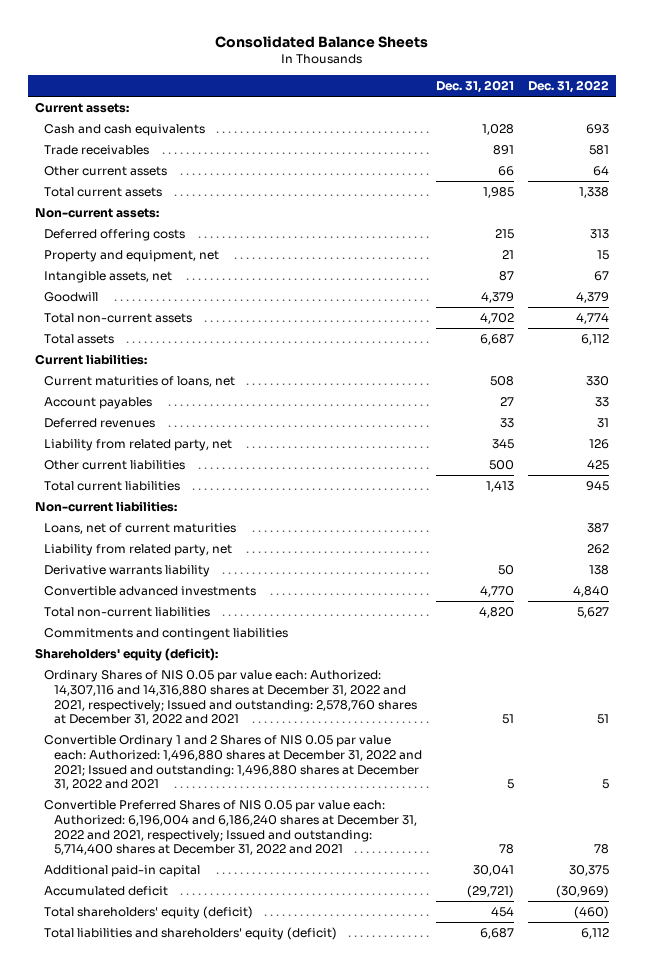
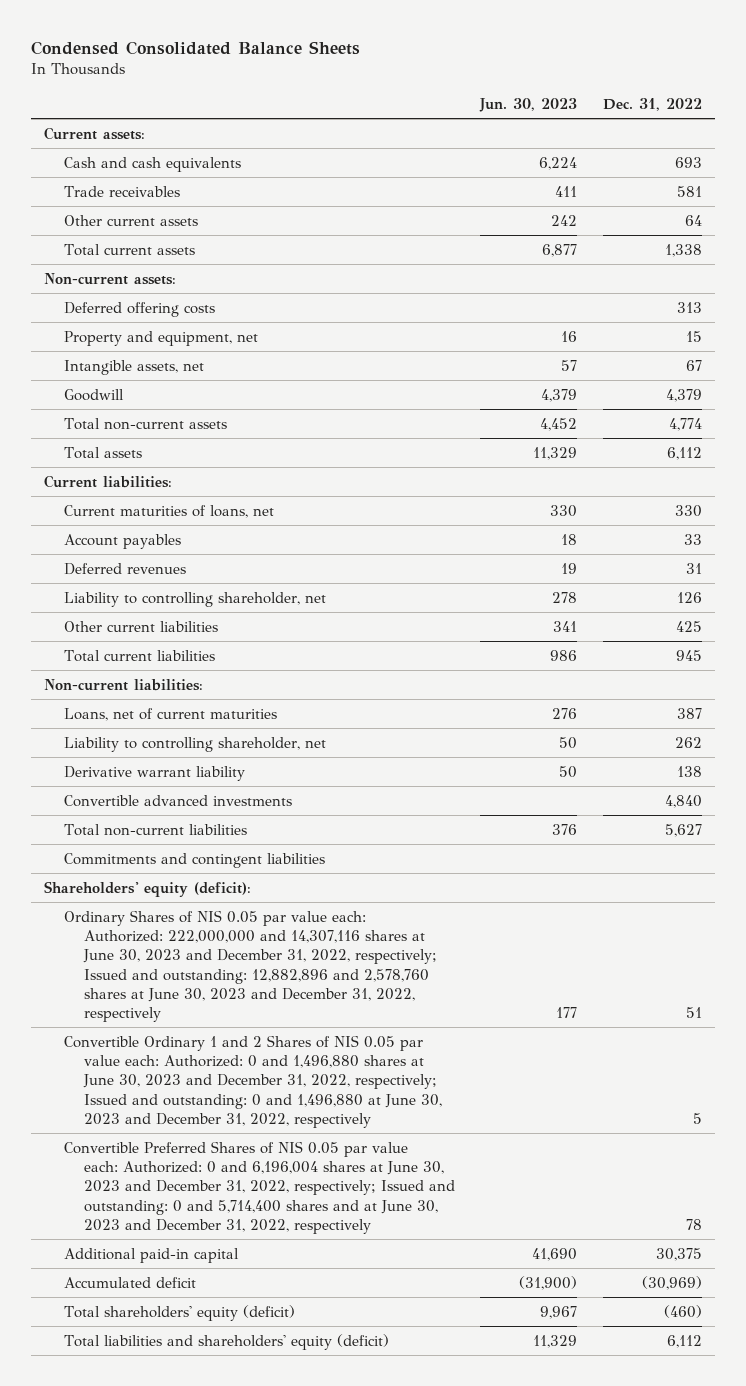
- Consolidated Balance Sheets
+ Condensed Consolidated Balance Sheets
- | Dec. 31, 2021 | Dec. 31, 2022
+ | Jun. 30, 2023 | Dec. 31, 2022
- Liability from related party, net | 345 | 126
+ Liability to controlling shareholder, net | 278 | 126
- Liability from related party, net | | 262
- Derivative warrants liability | 50 | 138
+ Liability to controlling shareholder, net | 50 | 262
+ Derivative warrant liability | 50 | 138
- Ordinary Shares of NIS 0.05 par value each: Authorized: 14,307,116 and 14,316,880 shares at December 31, 2022 and 2021, respectively; Issued and outstanding: 2,578,760 shares at December 31, 2022 and 2021 | 51 | 51
- Convertible Ordinary 1 and 2 Shares of NIS 0.05 par value each: Authorized: 1,496,880 shares at December 31, 2022 and 2021; Issued and outstanding: 1,496,880 shares at December 31, 2022 and 2021 | 5 | 5
- Convertible Preferred Shares of NIS 0.05 par value each: Authorized: 6,196,004 and 6,186,240 shares at December 31, 2022 and 2021, respectively; Issued and outstanding: 5,714,400 shares at December 31, 2022 and 2021 | 78 | 78
+ Ordinary Shares of NIS 0.05 par value each: Authorized: 222,000,000 and 14,307,116 shares at June 30, 2023 and December 31, 2022, respectively; Issued and outstanding: 12,882,896 and 2,578,760 shares at June 30, 2023 and December 31, 2022, respectively | 177 | 51
+ Convertible Ordinary 1 and 2 Shares of NIS 0.05 par value each: Authorized: 0 and 1,496,880 shares at June 30, 2023 and December 31, 2022, respectively; Issued and outstanding: 0 and 1,496,880 at June 30, 2023 and December 31, 2022, respectively | | 5
+ Convertible Preferred Shares of NIS 0.05 par value each: Authorized: 0 and 6,196,004 shares at June 30, 2023 and December 31, 2022, respectively; Issued and outstanding: 0 and 5,714,400 shares and at June 30, 2023 and December 31, 2022, respectively | | 78

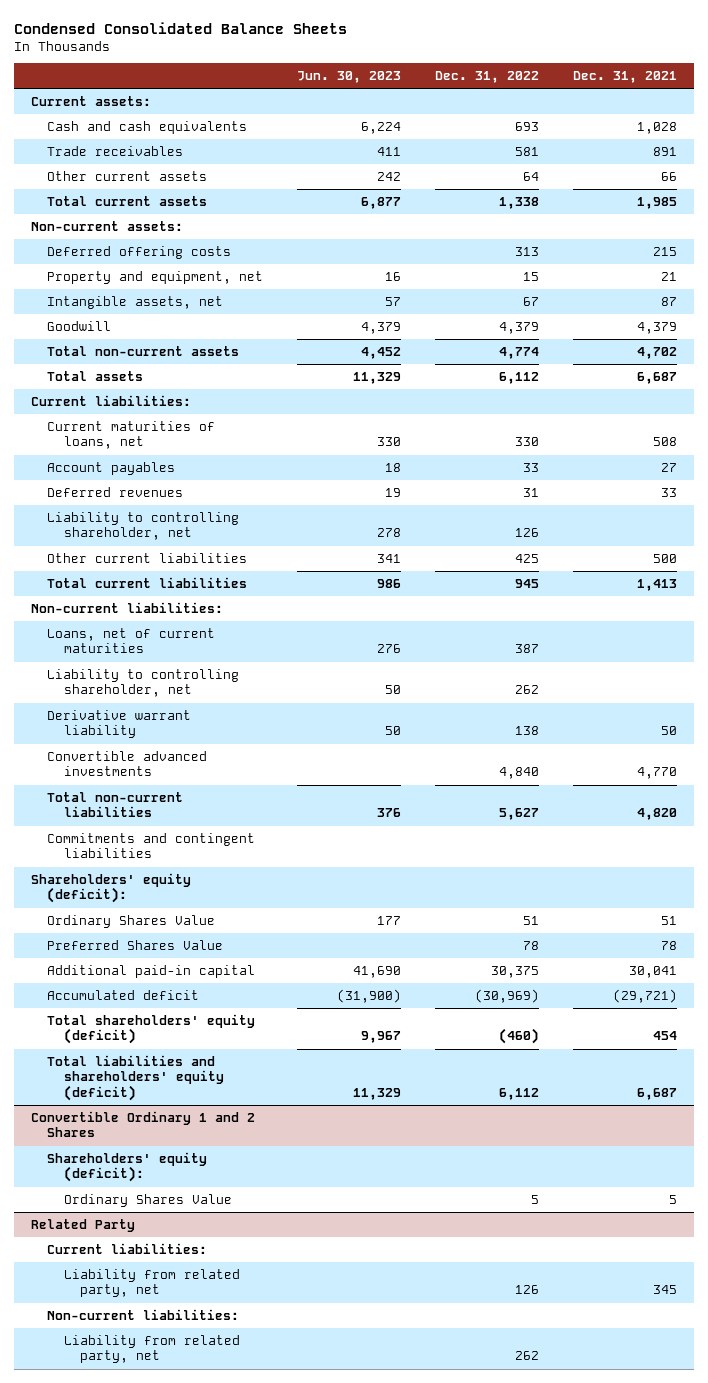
- | Jun. 30, 2023 | Dec. 31, 2022
+ | Jun. 30, 2023 | Dec. 31, 2022 | Dec. 31, 2021
- Ordinary Shares of NIS 0.05 par value each: Authorized: 222,000,000 and 14,307,116 shares at June 30, 2023 and December 31, 2022, respectively; Issued and outstanding: 12,882,896 and 2,578,760 shares at June 30, 2023 and December 31, 2022, respectively | 177 | 51
- Convertible Ordinary 1 and 2 Shares of NIS 0.05 par value each: Authorized: 0 and 1,496,880 shares at June 30, 2023 and December 31, 2022, respectively; Issued and outstanding: 0 and 1,496,880 at June 30, 2023 and December 31, 2022, respectively | | 5
- Convertible Preferred Shares of NIS 0.05 par value each: Authorized: 0 and 6,196,004 shares at June 30, 2023 and December 31, 2022, respectively; Issued and outstanding: 0 and 5,714,400 shares and at June 30, 2023 and December 31, 2022, respectively | | 78
+ Ordinary Shares Value | 177 | 51 | 51
+ Preferred Shares Value | | 78 | 78
+ Convertible Ordinary 1 and 2 Shares
+ Shareholders' equity (deficit):
+ Ordinary Shares Value | | 5 | 5
+ Related Party
+ Current liabilities:
+ Liability from related party, net | | 126 | 345
+ Non-current liabilities:
+ Liability from related party, net | | 262 |

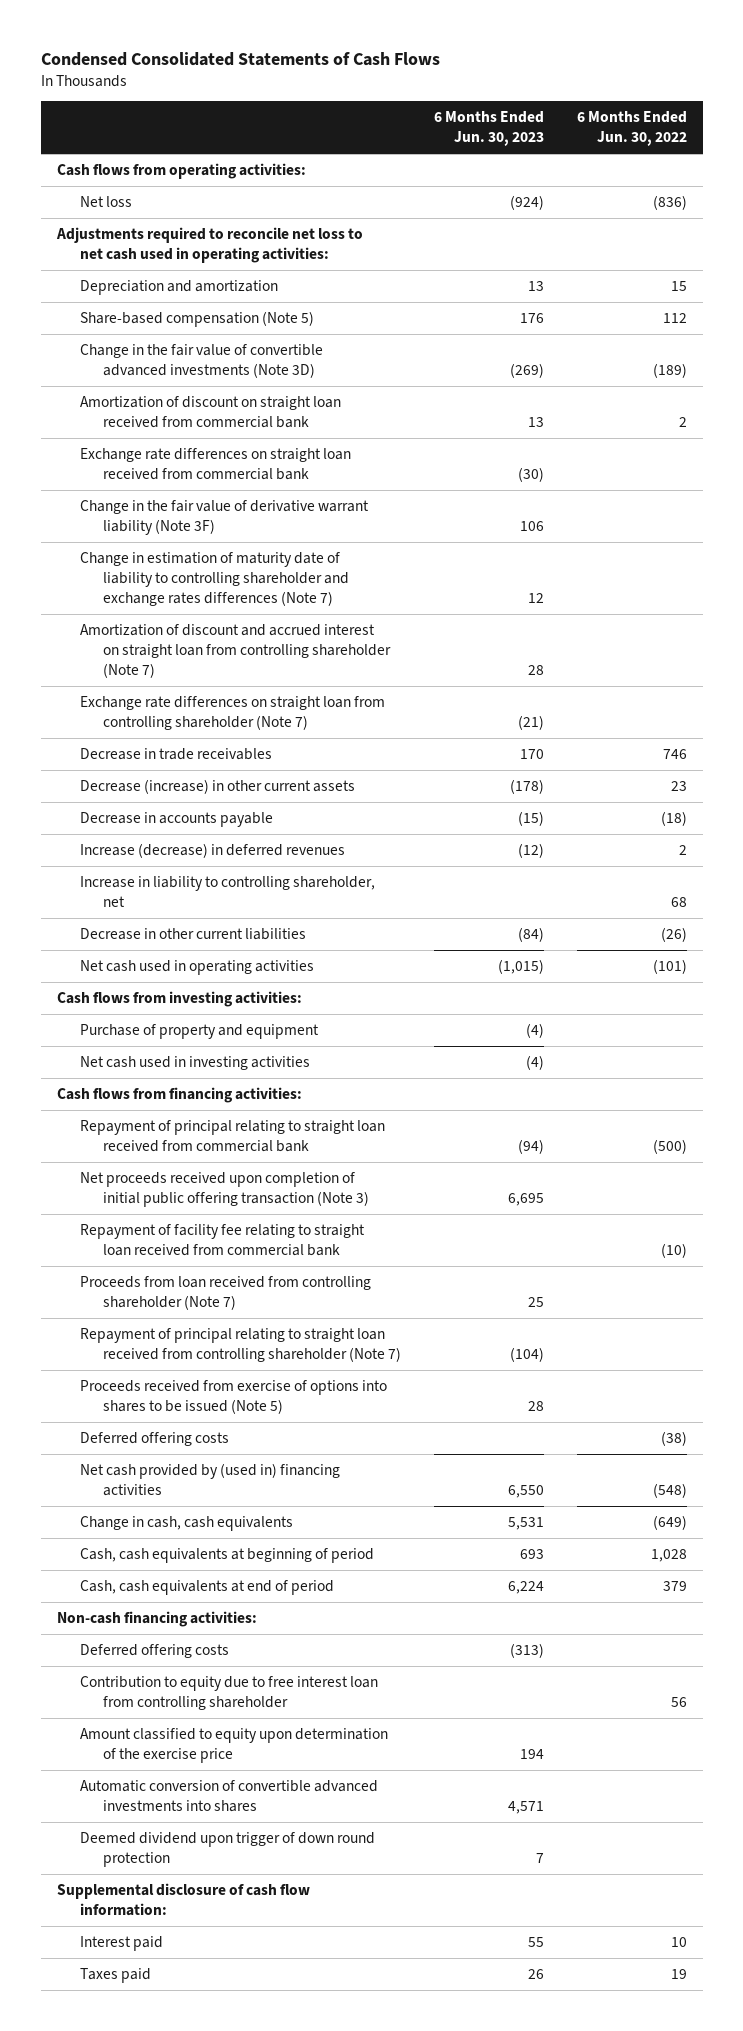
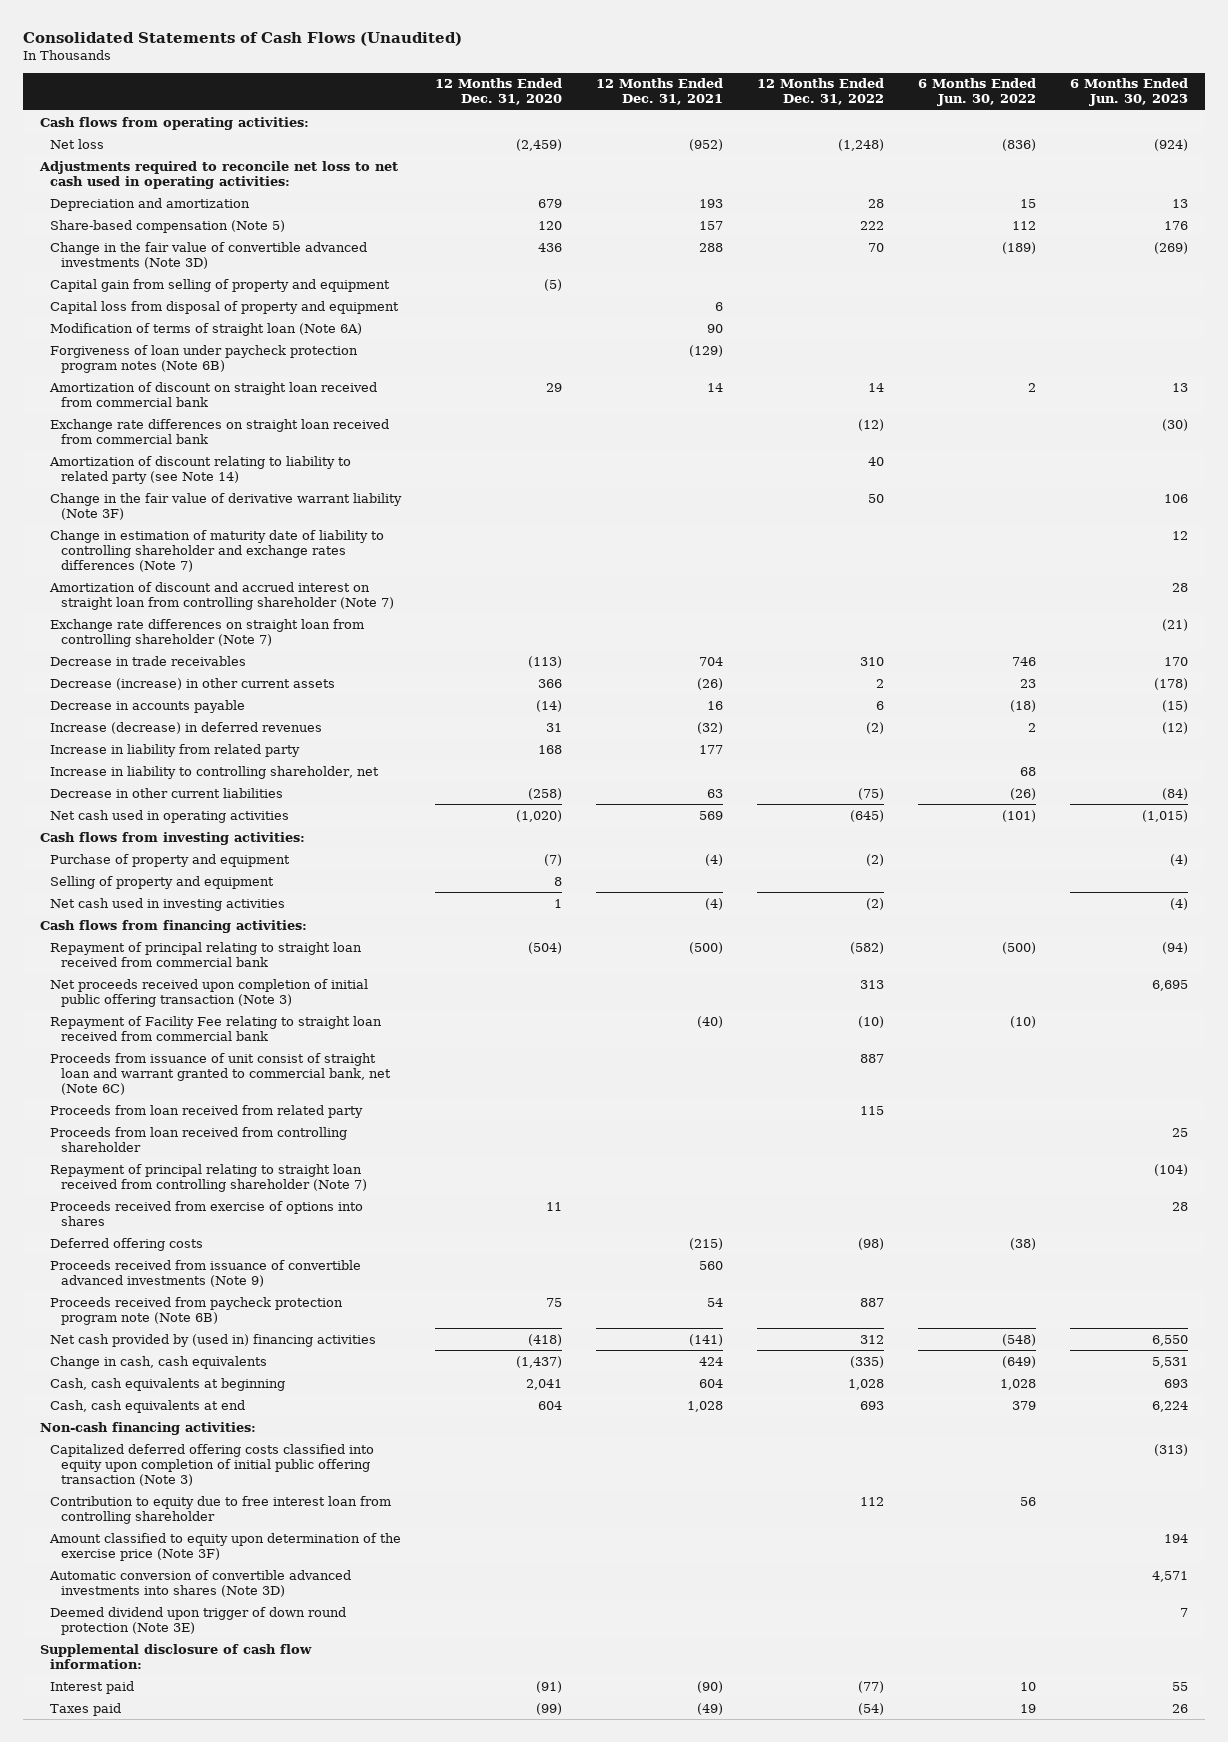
- Condensed Consolidated Statements of Cash Flows
+ Consolidated Statements of Cash Flows (Unaudited)
- | 6 Months Ended Jun. 30, 2023 | 6 Months Ended Jun. 30, 2022
+ | 12 Months Ended Dec. 31, 2020 | 12 Months Ended Dec. 31, 2021 | 12 Months Ended Dec. 31, 2022 | 6 Months Ended Jun. 30, 2022 | 6 Months Ended Jun. 30, 2023
+ Capital gain from selling of property and equipment | (5) | | | |
+ Capital loss from disposal of property and equipment | | 6 | | |
+ Modification of terms of straight loan (Note 6A) | | 90 | | |
+ Forgiveness of loan under paycheck protection program notes (Note 6B) | | (129) | | |
+ Amortization of discount relating to liability to related party (see Note 14) | | | 40 | |
+ Increase in liability from related party | 168 | 177 | | |
+ Selling of property and equipment | 8 | | | |
- Repayment of facility fee relating to straight loan received from commercial bank | | (10)
- Proceeds from loan received from controlling shareholder (Note 7) | 25 |
+ Repayment of Facility Fee relating to straight loan received from commercial bank | | (40) | (10) | (10) |
+ Proceeds from issuance of unit consist of straight loan and warrant granted to commercial bank, net (Note 6C) | | | 887 | |
+ Proceeds from loan received from related party | | | 115 | |
+ Proceeds from loan received from controlling shareholder | | | | | 25
- Proceeds received from exercise of options into shares to be issued (Note 5) | 28 |
+ Proceeds received from exercise of options into shares | 11 | | | | 28
+ Proceeds received from issuance of convertible advanced investments (Note 9) | | 560 | | |
+ Proceeds received from paycheck protection program note (Note 6B) | 75 | 54 | 887 | |
- Cash, cash equivalents at beginning of period | 693 | 1,028
- Cash, cash equivalents at end of period | 6,224 | 379
+ Cash, cash equivalents at beginning | 2,041 | 604 | 1,028 | 1,028 | 693
+ Cash, cash equivalents at end | 604 | 1,028 | 693 | 379 | 6,224
- Deferred offering costs | (313) |
+ Capitalized deferred offering costs classified into equity upon completion of initial public offering transaction (Note 3) | | | | | (313)
- Amount classified to equity upon determination of the exercise price | 194 |
- Automatic conversion of convertible advanced investments into shares | 4,571 |
- Deemed dividend upon trigger of down round protection | 7 |
+ Amount classified to equity upon determination of the exercise price (Note 3F) | | | | | 194
+ Automatic conversion of convertible advanced investments into shares (Note 3D) | | | | | 4,571
+ Deemed dividend upon trigger of down round protection (Note 3E) | | | | | 7

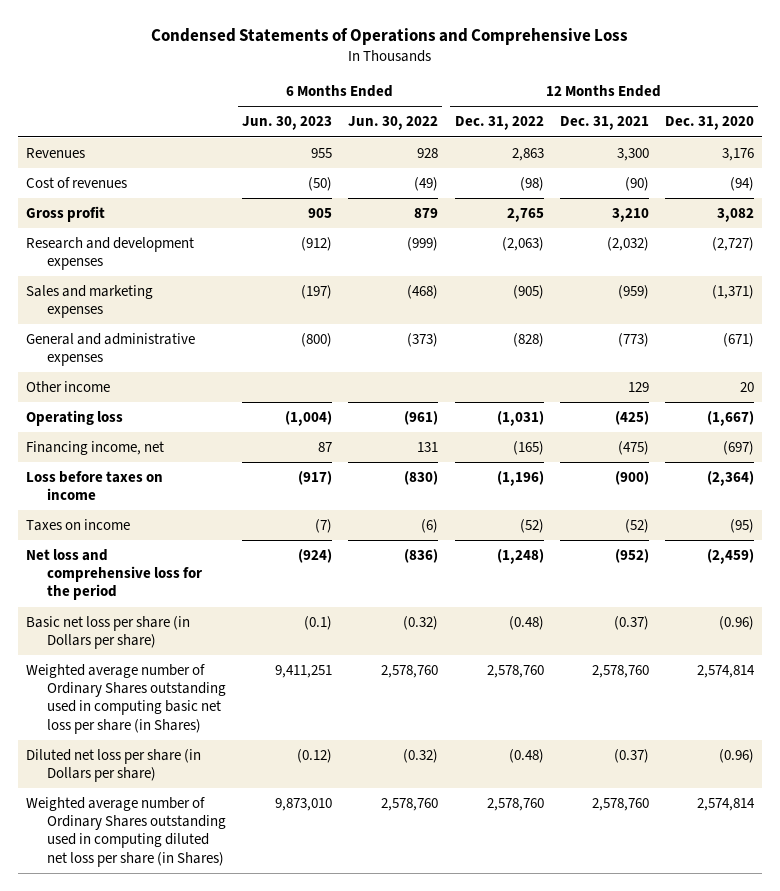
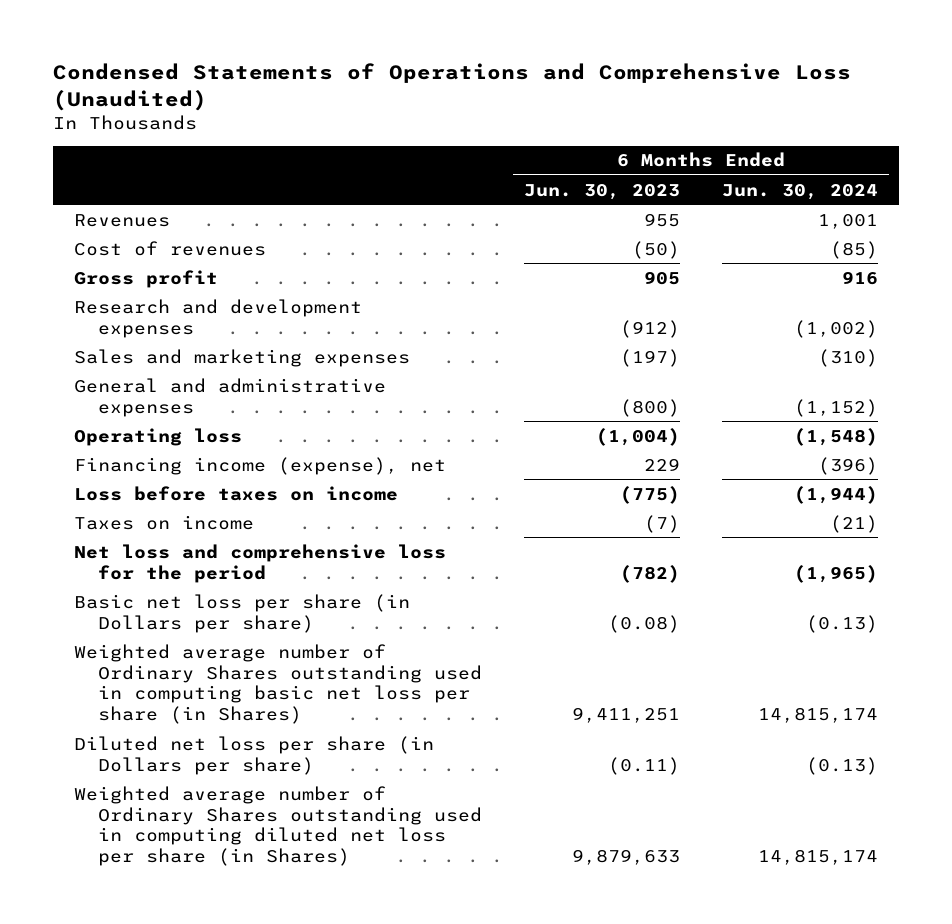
- Condensed Statements of Operations and Comprehensive Loss
+ Condensed Statements of Operations and Comprehensive Loss (Unaudited)
- | 6 Months Ended Jun. 30, 2023 | 6 Months Ended Jun. 30, 2022 | 12 Months Ended Dec. 31, 2022 | 12 Months Ended Dec. 31, 2021 | 12 Months Ended Dec. 31, 2020
+ | 6 Months Ended Jun. 30, 2023 | 6 Months Ended Jun. 30, 2024
- Other income | | | | 129 | 20
- Financing income, net | 87 | 131 | (165) | (475) | (697)
- Loss before taxes on income | (917) | (830) | (1,196) | (900) | (2,364)
+ Financing income (expense), net | 229 | (396)
+ Loss before taxes on income | (775) | (1,944)
- Net loss and comprehensive loss for the period | (924) | (836) | (1,248) | (952) | (2,459)
- Basic net loss per share (in Dollars per share) | (0.1) | (0.32) | (0.48) | (0.37) | (0.96)
+ Net loss and comprehensive loss for the period | (782) | (1,965)
+ Basic net loss per share (in Dollars per share) | (0.08) | (0.13)
- Diluted net loss per share (in Dollars per share) | (0.12) | (0.32) | (0.48) | (0.37) | (0.96)
- Weighted average number of Ordinary Shares outstanding used in computing diluted net loss per share (in Shares) | 9,873,010 | 2,578,760 | 2,578,760 | 2,578,760 | 2,574,814
+ Diluted net loss per share (in Dollars per share) | (0.11) | (0.13)
+ Weighted average number of Ordinary Shares outstanding used in computing diluted net loss per share (in Shares) | 9,879,633 | 14,815,174

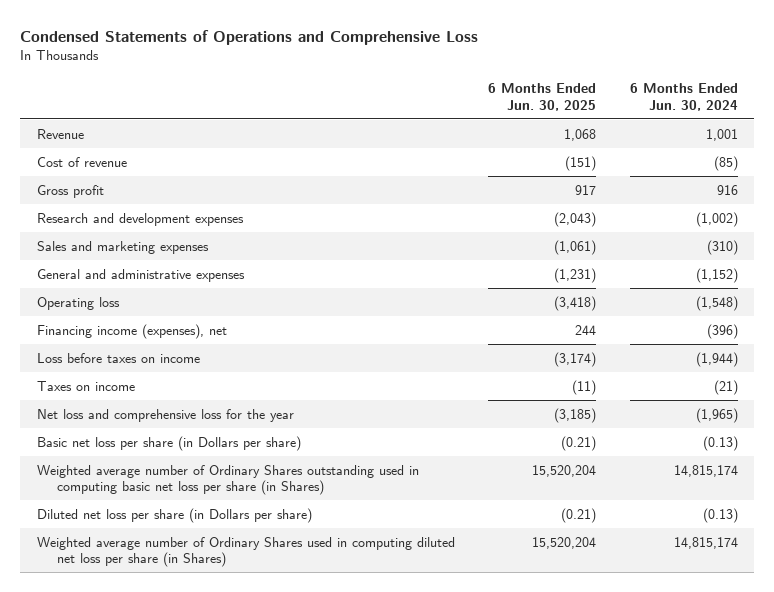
- Condensed Statements of Operations and Comprehensive Loss (Unaudited)
+ Condensed Statements of Operations and Comprehensive Loss
- | 6 Months Ended Jun. 30, 2023 | 6 Months Ended Jun. 30, 2024
+ | 6 Months Ended Jun. 30, 2025 | 6 Months Ended Jun. 30, 2024
- Revenues | 955 | 1,001
- Cost of revenues | (50) | (85)
+ Revenue | 1,068 | 1,001
+ Cost of revenue | (151) | (85)
- Financing income (expense), net | 229 | (396)
+ Financing income (expenses), net | 244 | (396)
- Net loss and comprehensive loss for the period | (782) | (1,965)
+ Net loss and comprehensive loss for the year | (3,185) | (1,965)
- Weighted average number of Ordinary Shares outstanding used in computing diluted net loss per share (in Shares) | 9,879,633 | 14,815,174
+ Weighted average number of Ordinary Shares used in computing diluted net loss per share (in Shares) | 15,520,204 | 14,815,174

